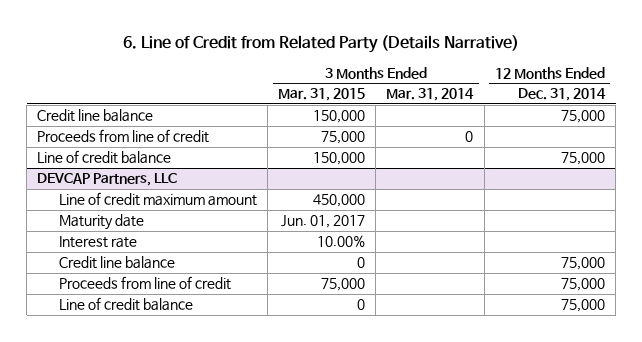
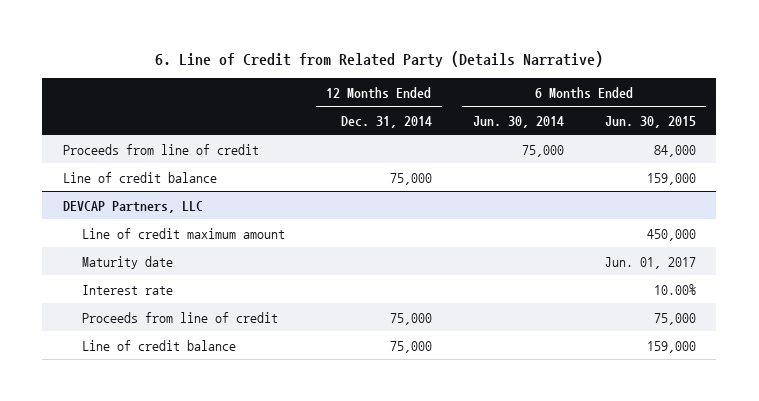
- | 3 Months Ended Mar. 31, 2015 | 3 Months Ended Mar. 31, 2014 | 12 Months Ended Dec. 31, 2014
+ | 12 Months Ended Dec. 31, 2014 | 6 Months Ended Jun. 30, 2014 | 6 Months Ended Jun. 30, 2015
- Credit line balance | 150,000 | | 75,000
@ DEVCAP Partners, LLC
- Credit line balance | 0 | | 75,000

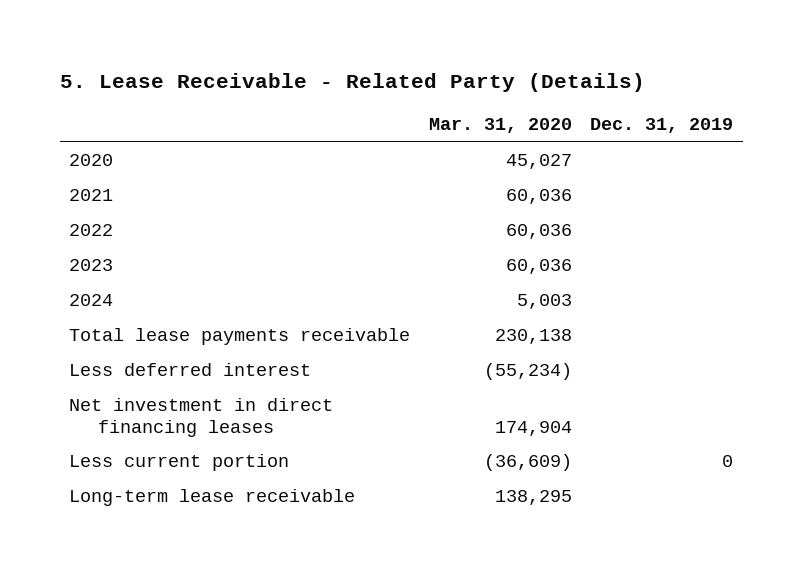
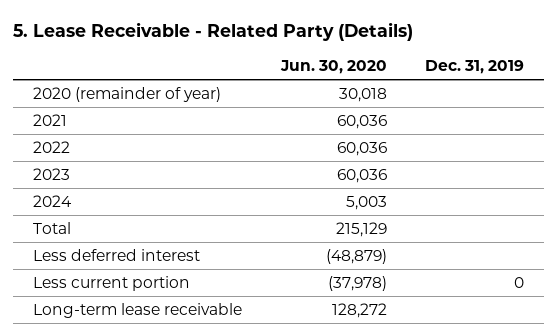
- | Mar. 31, 2020 | Dec. 31, 2019
+ | Jun. 30, 2020 | Dec. 31, 2019
- 2020 | 45,027 |
+ 2020 (remainder of year) | 30,018 |
- Total lease payments receivable | 230,138 |
+ Total | 215,129 |
- Net investment in direct financing leases | 174,904 |

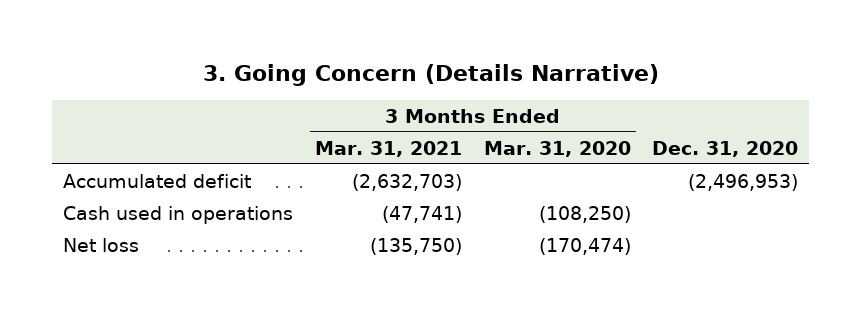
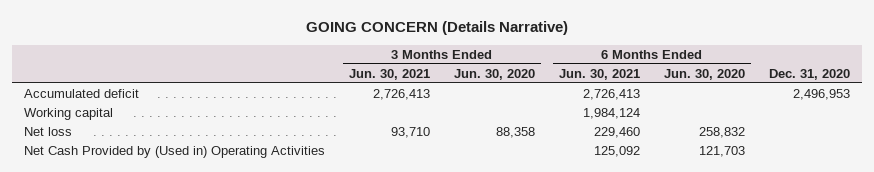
- 3. Going Concern (Details Narrative)
+ GOING CONCERN (Details Narrative)
- | 3 Months Ended Mar. 31, 2021 | 3 Months Ended Mar. 31, 2020 | Dec. 31, 2020
+ | 3 Months Ended Jun. 30, 2021 | 3 Months Ended Jun. 30, 2020 | 6 Months Ended Jun. 30, 2021 | 6 Months Ended Jun. 30, 2020 | Dec. 31, 2020
- Accumulated deficit | (2,632,703) | | (2,496,953)
- Cash used in operations | (47,741) | (108,250) |
+ Accumulated deficit | 2,726,413 | | 2,726,413 | | 2,496,953
+ Working capital | | | 1,984,124 | |
+ Net Cash Provided by (Used in) Operating Activities | | | 125,092 | 121,703 |

